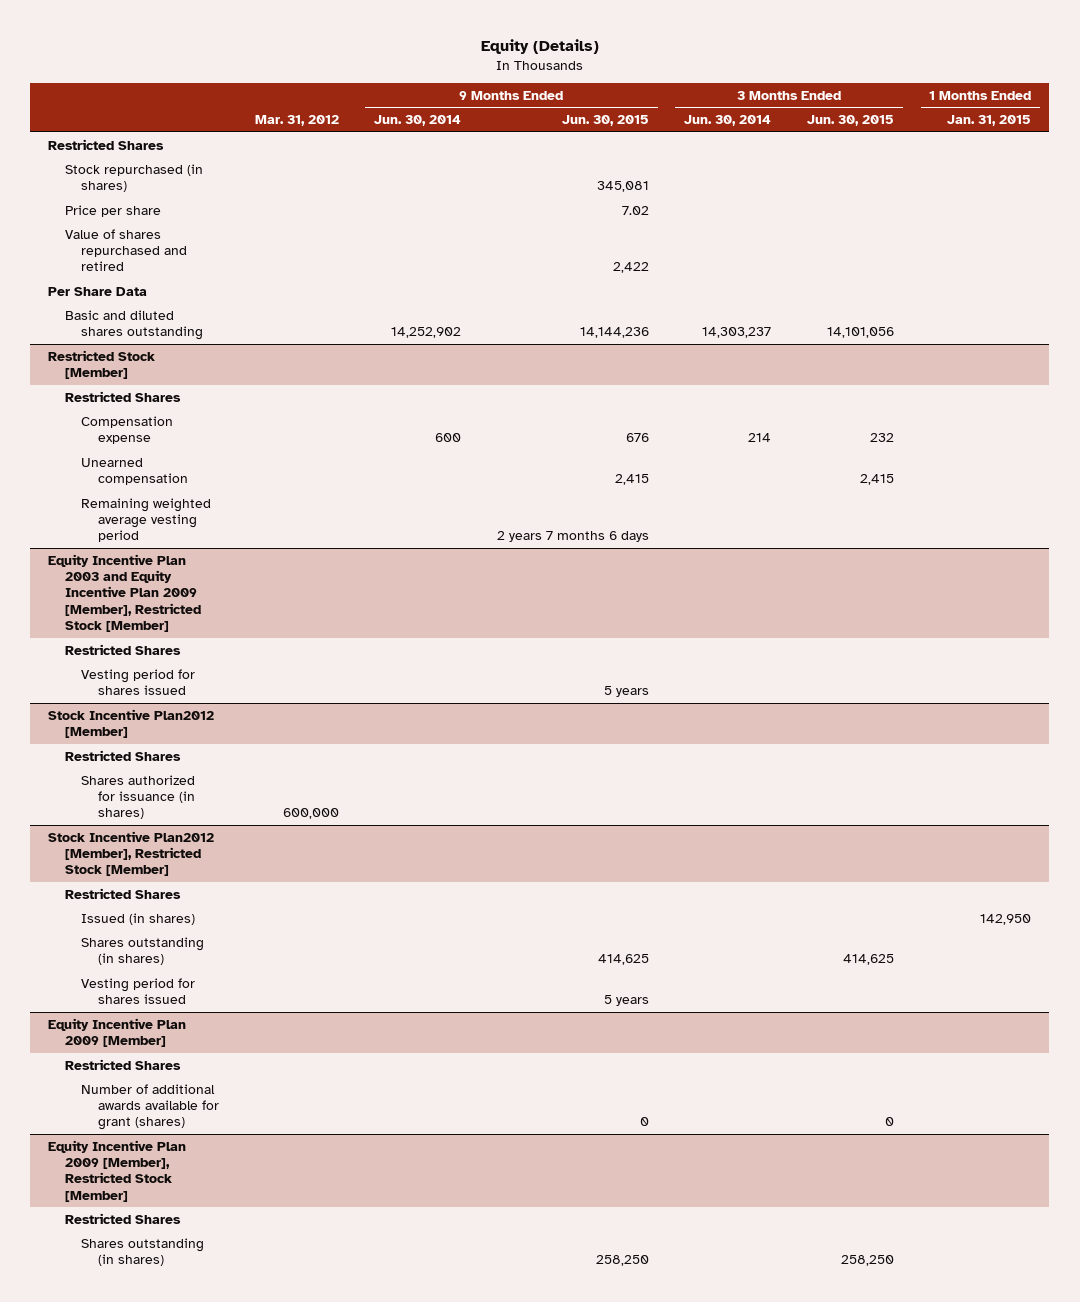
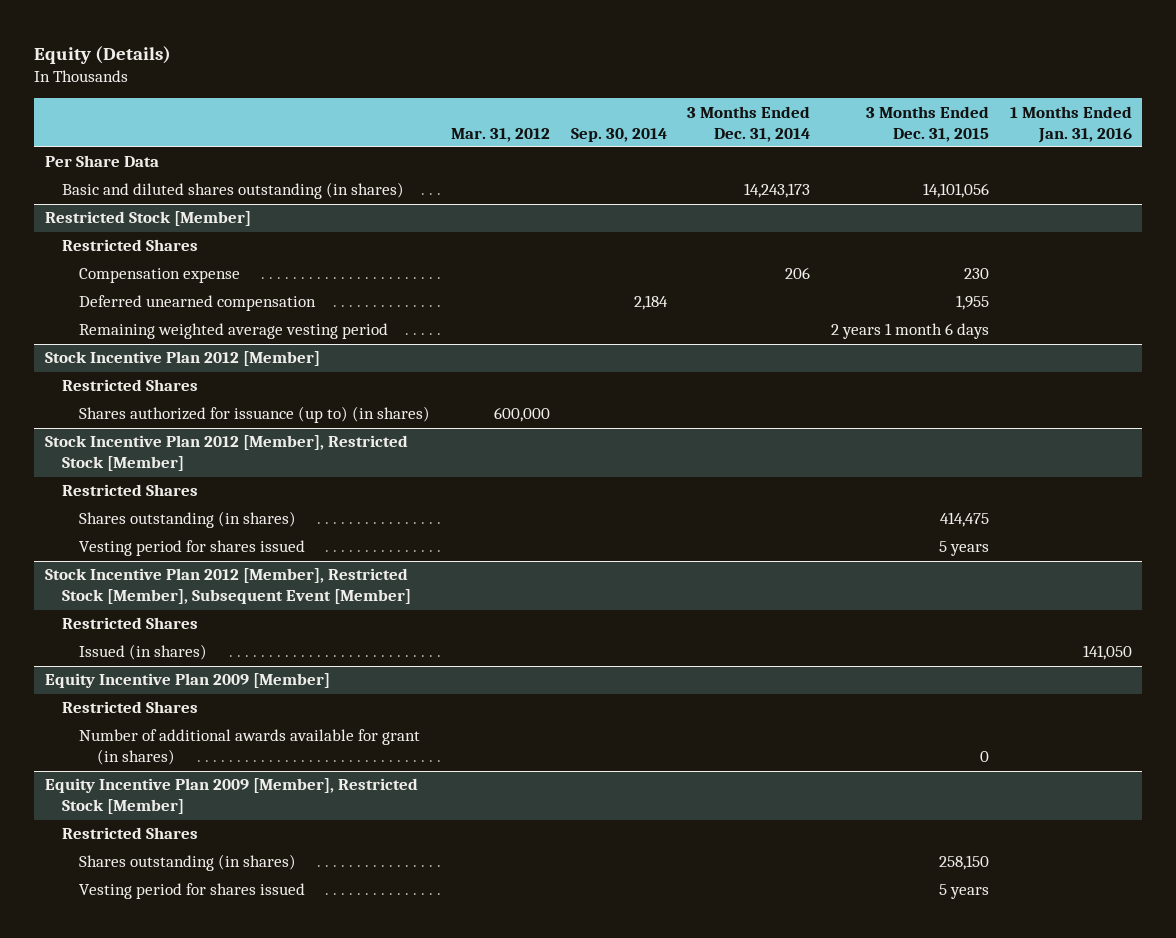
- | Mar. 31, 2012 | 9 Months Ended Jun. 30, 2014 | 9 Months Ended Jun. 30, 2015 | 3 Months Ended Jun. 30, 2014 | 3 Months Ended Jun. 30, 2015 | 1 Months Ended Jan. 31, 2015
+ | Mar. 31, 2012 | Sep. 30, 2014 | 3 Months Ended Dec. 31, 2014 | 3 Months Ended Dec. 31, 2015 | 1 Months Ended Jan. 31, 2016
- Restricted Shares
- Stock repurchased (in shares) | | | 345,081 | | |
- Price per share | | | 7.02 | | |
- Value of shares repurchased and retired | | | 2,422 | | |
- Basic and diluted shares outstanding | | 14,252,902 | 14,144,236 | 14,303,237 | 14,101,056 |
+ Basic and diluted shares outstanding (in shares) | | | 14,243,173 | 14,101,056 |
@ Restricted Stock [Member]
- Unearned compensation | | | 2,415 | | 2,415 |
+ Deferred unearned compensation | | 2,184 | | 1,955 |
- Equity Incentive Plan 2003 and Equity Incentive Plan 2009 [Member], Restricted Stock [Member]
- Restricted Shares
- Vesting period for shares issued | | | 5 years | | |
- Stock Incentive Plan2012 [Member]
+ Stock Incentive Plan 2012 [Member]
- Shares authorized for issuance (in shares) | 600,000 | | | | |
- Stock Incentive Plan2012 [Member], Restricted Stock [Member]
+ Shares authorized for issuance (up to) (in shares) | 600,000 | | | |
+ Stock Incentive Plan 2012 [Member], Restricted Stock [Member]
- Issued (in shares) | | | | | | 142,950
+ Stock Incentive Plan 2012 [Member], Restricted Stock [Member], Subsequent Event [Member]
+ Restricted Shares
+ Issued (in shares) | | | | | 141,050
@ Equity Incentive Plan 2009 [Member]
- Number of additional awards available for grant (shares) | | | 0 | | 0 |
+ Number of additional awards available for grant (in shares) | | | | 0 |
@ Equity Incentive Plan 2009 [Member], Restricted Stock [Member]
+ Vesting period for shares issued | | | | 5 years |

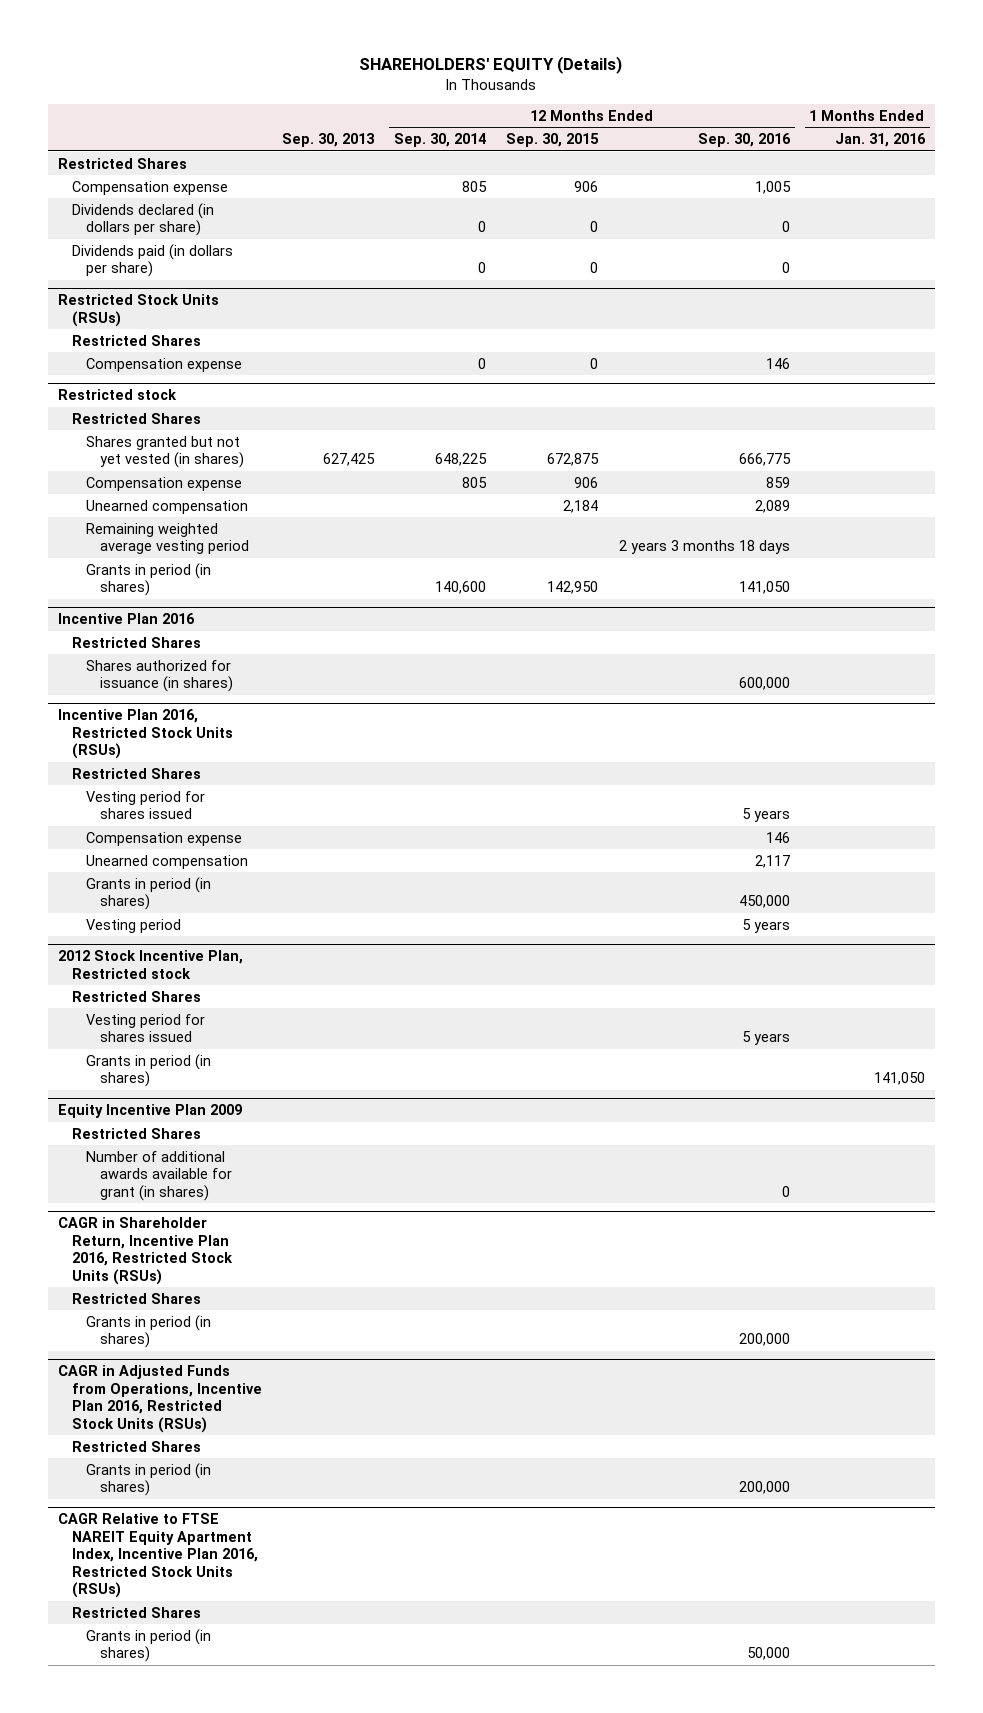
- Equity (Details)
+ SHAREHOLDERS' EQUITY (Details)
- | Mar. 31, 2012 | Sep. 30, 2014 | 3 Months Ended Dec. 31, 2014 | 3 Months Ended Dec. 31, 2015 | 1 Months Ended Jan. 31, 2016
+ | Sep. 30, 2013 | 12 Months Ended Sep. 30, 2014 | 12 Months Ended Sep. 30, 2015 | 12 Months Ended Sep. 30, 2016 | 1 Months Ended Jan. 31, 2016
- Per Share Data
- Basic and diluted shares outstanding (in shares) | | | 14,243,173 | 14,101,056 |
- Restricted Stock [Member]
+ Restricted Shares
+ Compensation expense | | 805 | 906 | 1,005 |
+ Dividends declared (in dollars per share) | | 0 | 0 | 0 |
+ Dividends paid (in dollars per share) | | 0 | 0 | 0 |
+ Restricted Stock Units (RSUs)
+ Restricted Shares
+ Compensation expense | | 0 | 0 | 146 |
+ Restricted stock
+ Shares granted but not yet vested (in shares) | 627,425 | 648,225 | 672,875 | 666,775 |
- Deferred unearned compensation | | 2,184 | | 1,955 |
+ Unearned compensation | | | 2,184 | 2,089 |
- Stock Incentive Plan 2012 [Member]
- Restricted Shares
- Shares authorized for issuance (up to) (in shares) | 600,000 | | | |
- Stock Incentive Plan 2012 [Member], Restricted Stock [Member]
+ Grants in period (in shares) | | 140,600 | 142,950 | 141,050 |
+ Incentive Plan 2016
+ Restricted Shares
+ Shares authorized for issuance (in shares) | | | | 600,000 |
+ Incentive Plan 2016, Restricted Stock Units (RSUs)
+ Restricted Shares
+ Vesting period for shares issued | | | | 5 years |
+ Compensation expense | | | | 146 |
+ Unearned compensation | | | | 2,117 |
+ Grants in period (in shares) | | | | 450,000 |
+ Vesting period | | | | 5 years |
+ 2012 Stock Incentive Plan, Restricted stock
- Shares outstanding (in shares) | | | | 414,475 |
- Stock Incentive Plan 2012 [Member], Restricted Stock [Member], Subsequent Event [Member]
- Restricted Shares
- Issued (in shares) | | | | | 141,050
- Equity Incentive Plan 2009 [Member]
+ Grants in period (in shares) | | | | | 141,050
+ Equity Incentive Plan 2009
- Equity Incentive Plan 2009 [Member], Restricted Stock [Member]
- Restricted Shares
- Shares outstanding (in shares) | | | | 258,150 |
- Vesting period for shares issued | | | | 5 years |
+ CAGR in Shareholder Return, Incentive Plan 2016, Restricted Stock Units (RSUs)
+ Restricted Shares
+ Grants in period (in shares) | | | | 200,000 |
+ CAGR in Adjusted Funds from Operations, Incentive Plan 2016, Restricted Stock Units (RSUs)
+ Restricted Shares
+ Grants in period (in shares) | | | | 200,000 |
+ CAGR Relative to FTSE NAREIT Equity Apartment Index, Incentive Plan 2016, Restricted Stock Units (RSUs)
+ Restricted Shares
+ Grants in period (in shares) | | | | 50,000 |

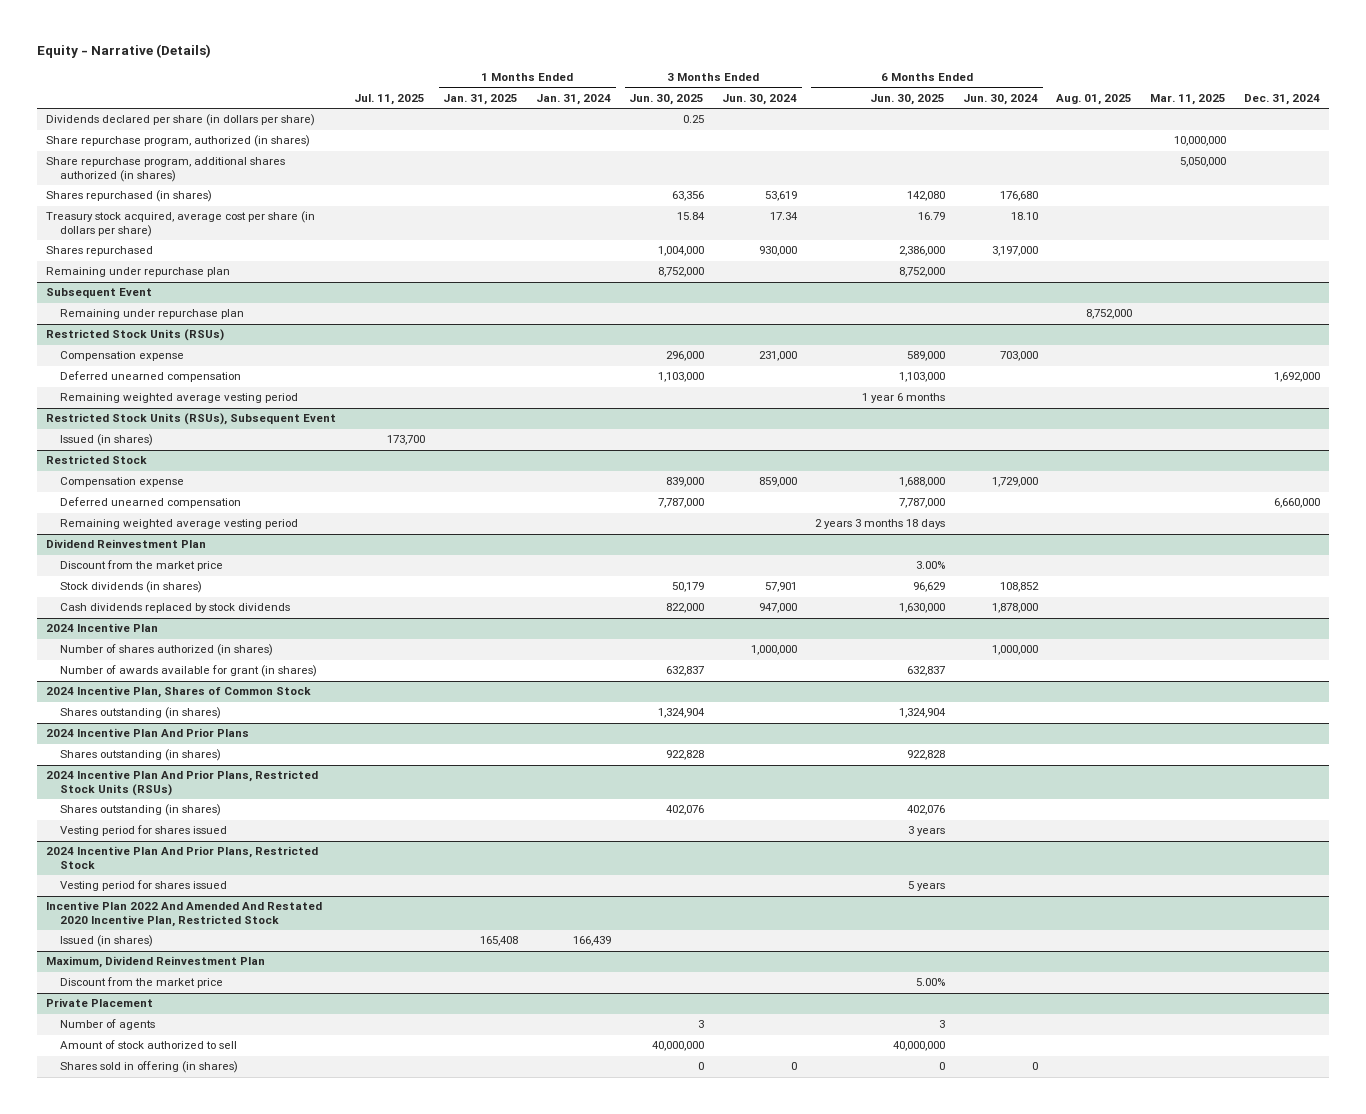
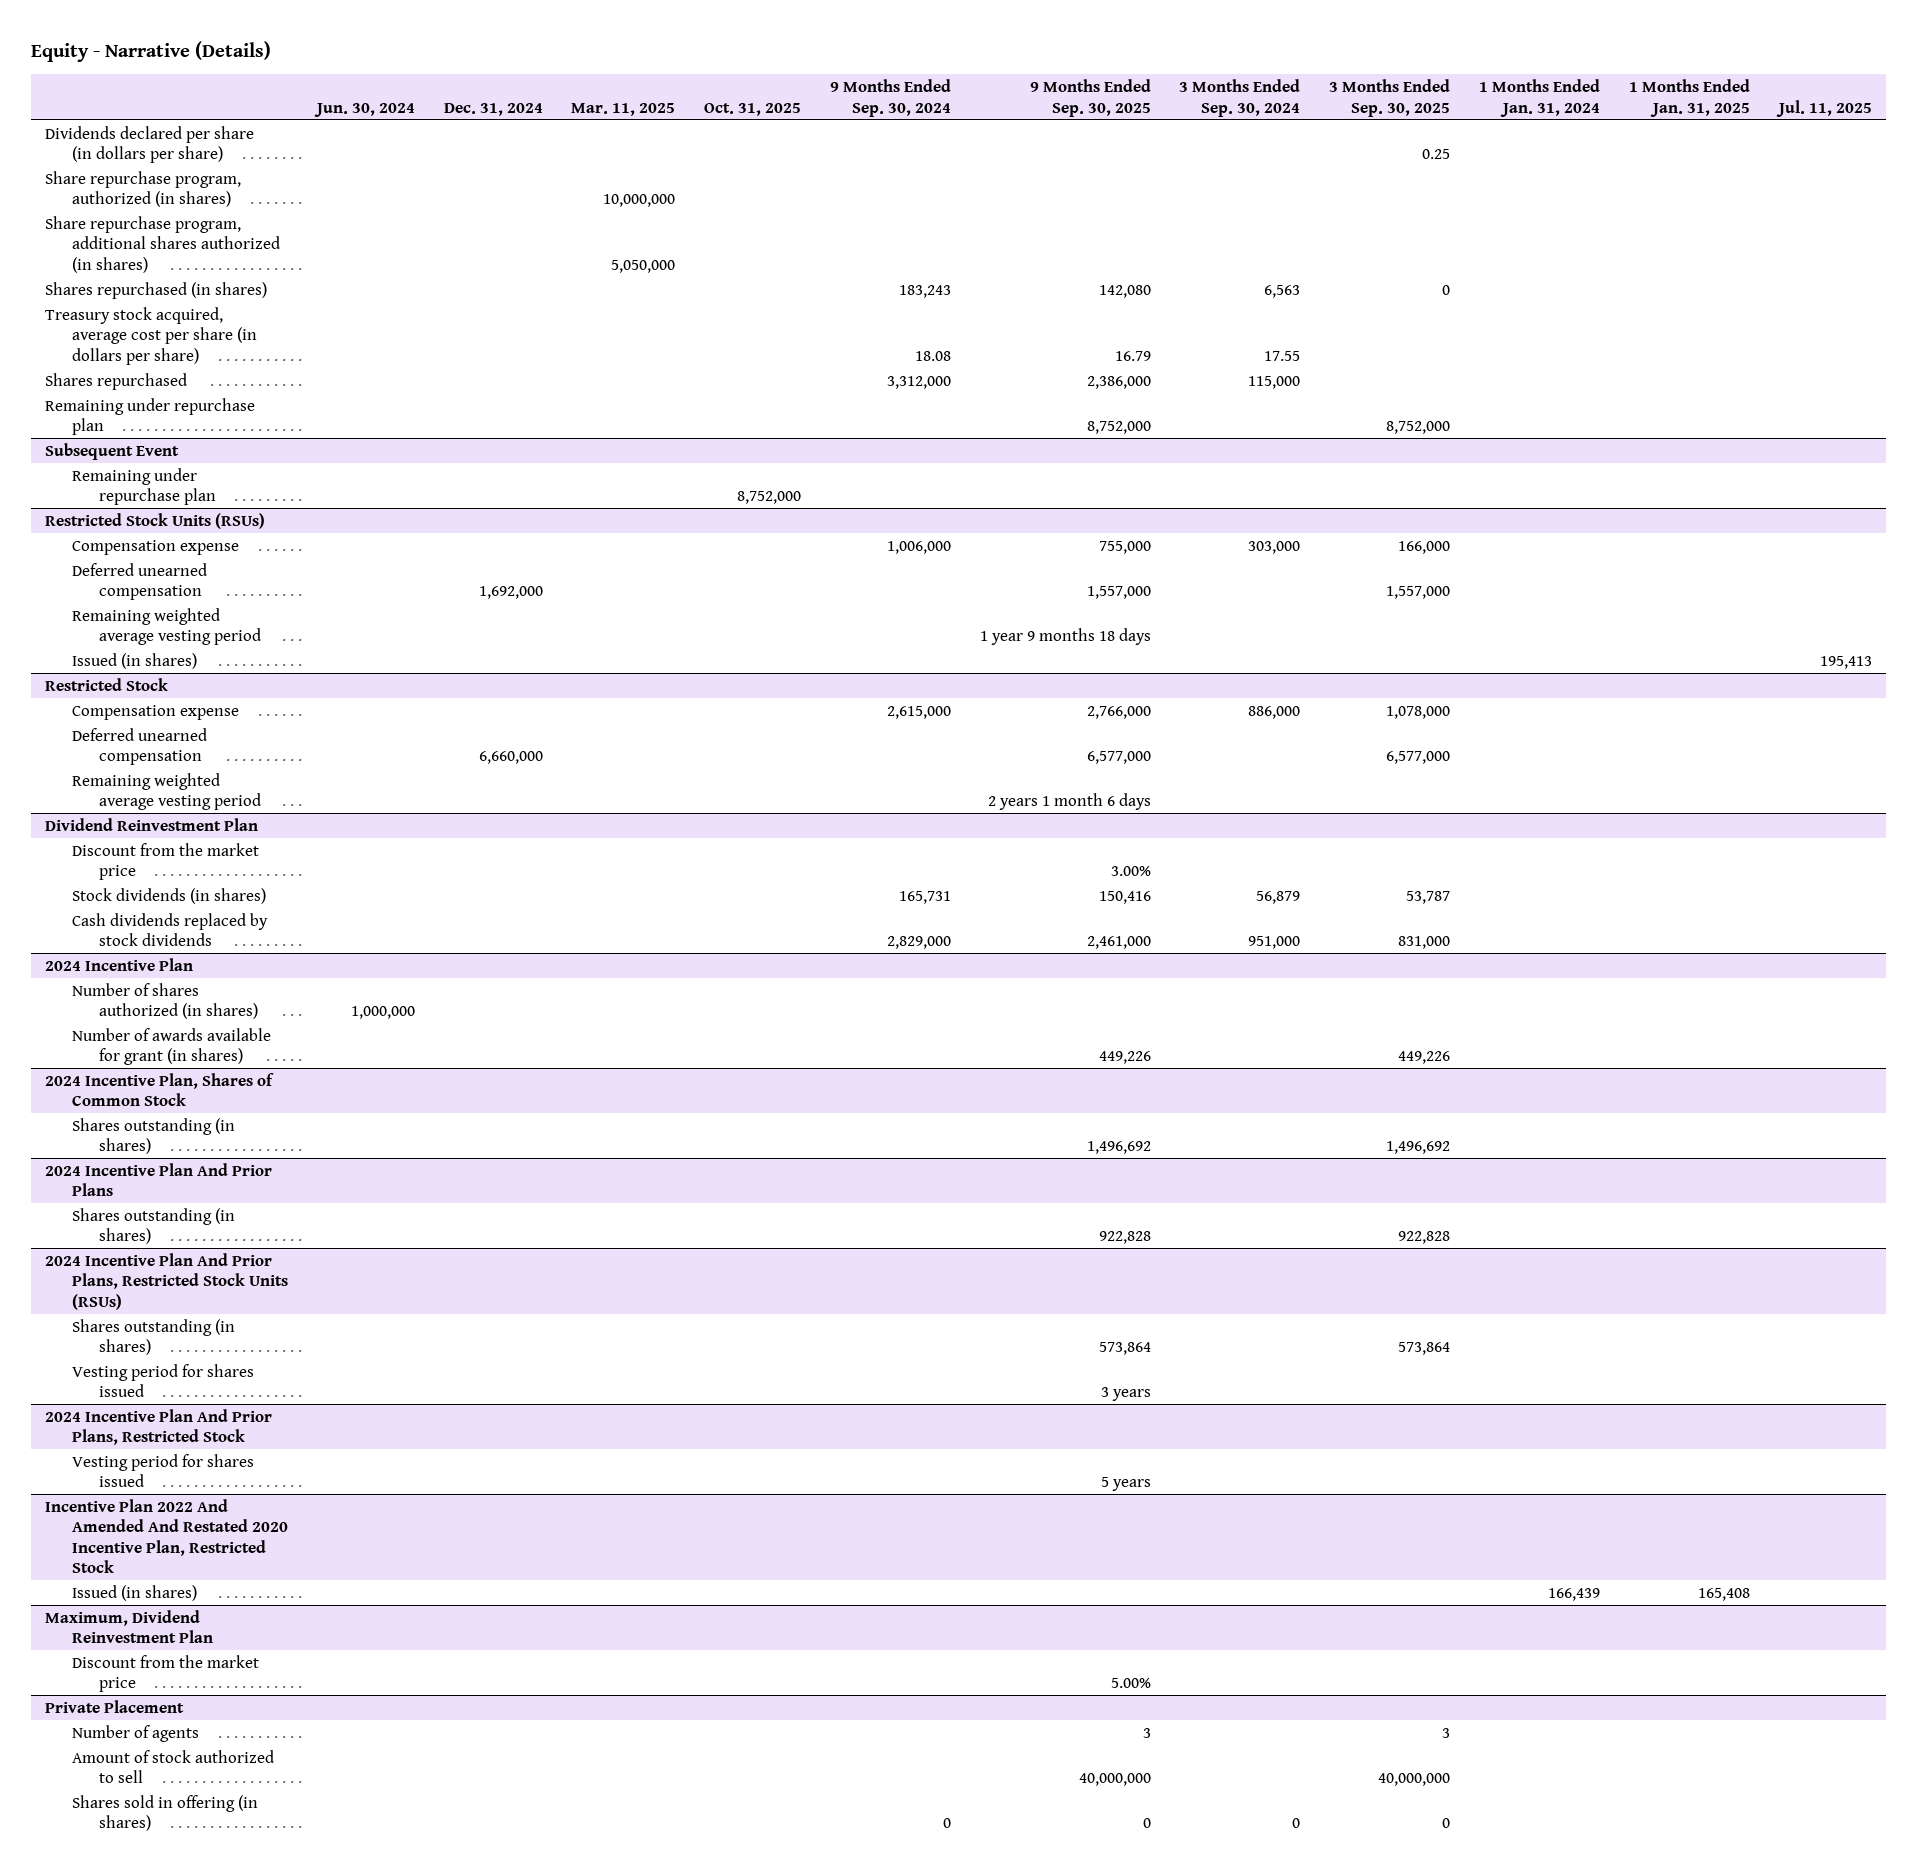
- | Jul. 11, 2025 | 1 Months Ended Jan. 31, 2025 | 1 Months Ended Jan. 31, 2024 | 3 Months Ended Jun. 30, 2025 | 3 Months Ended Jun. 30, 2024 | 6 Months Ended Jun. 30, 2025 | 6 Months Ended Jun. 30, 2024 | Aug. 01, 2025 | Mar. 11, 2025 | Dec. 31, 2024
+ | Jun. 30, 2024 | Dec. 31, 2024 | Mar. 11, 2025 | Oct. 31, 2025 | 9 Months Ended Sep. 30, 2024 | 9 Months Ended Sep. 30, 2025 | 3 Months Ended Sep. 30, 2024 | 3 Months Ended Sep. 30, 2025 | 1 Months Ended Jan. 31, 2024 | 1 Months Ended Jan. 31, 2025 | Jul. 11, 2025
- Restricted Stock Units (RSUs), Subsequent Event
- Issued (in shares) | 173,700 | | | | | | | | |
@ Restricted Stock Units (RSUs)
+ Issued (in shares) | | | | | | | | | | | 195,413

